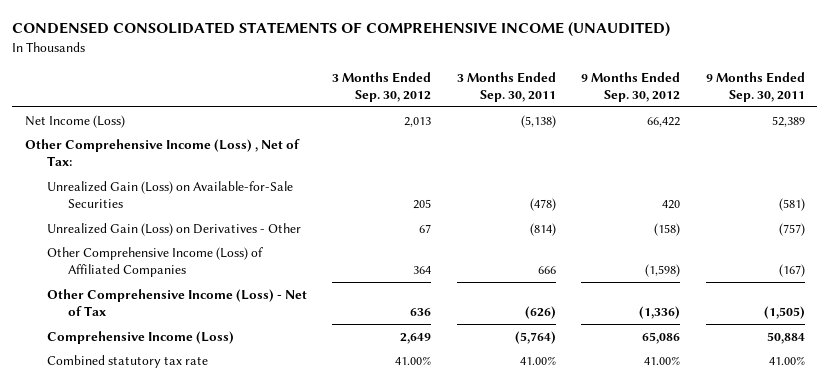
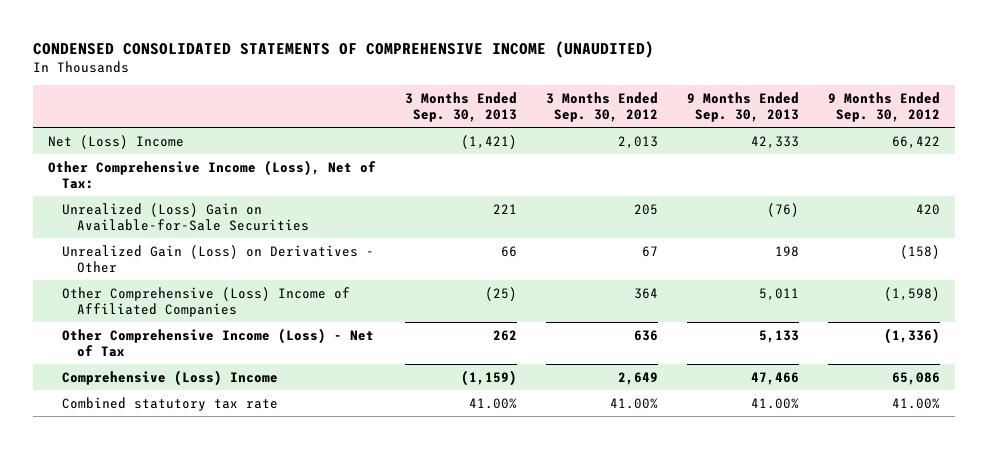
- | 3 Months Ended Sep. 30, 2012 | 3 Months Ended Sep. 30, 2011 | 9 Months Ended Sep. 30, 2012 | 9 Months Ended Sep. 30, 2011
+ | 3 Months Ended Sep. 30, 2013 | 3 Months Ended Sep. 30, 2012 | 9 Months Ended Sep. 30, 2013 | 9 Months Ended Sep. 30, 2012
- Net Income (Loss) | 2,013 | (5,138) | 66,422 | 52,389
- Other Comprehensive Income (Loss) , Net of Tax:
- Unrealized Gain (Loss) on Available-for-Sale Securities | 205 | (478) | 420 | (581)
+ Net (Loss) Income | (1,421) | 2,013 | 42,333 | 66,422
+ Other Comprehensive Income (Loss), Net of Tax:
+ Unrealized (Loss) Gain on Available-for-Sale Securities | 221 | 205 | (76) | 420
- Other Comprehensive Income (Loss) of Affiliated Companies | 364 | 666 | (1,598) | (167)
+ Other Comprehensive (Loss) Income of Affiliated Companies | (25) | 364 | 5,011 | (1,598)
- Comprehensive Income (Loss) | 2,649 | (5,764) | 65,086 | 50,884
+ Comprehensive (Loss) Income | (1,159) | 2,649 | 47,466 | 65,086

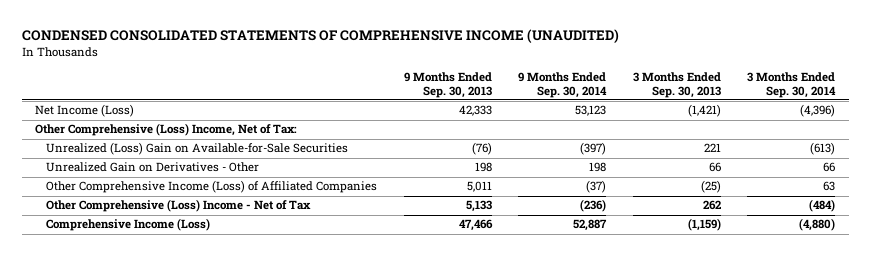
- | 3 Months Ended Sep. 30, 2013 | 3 Months Ended Sep. 30, 2012 | 9 Months Ended Sep. 30, 2013 | 9 Months Ended Sep. 30, 2012
+ | 9 Months Ended Sep. 30, 2013 | 9 Months Ended Sep. 30, 2014 | 3 Months Ended Sep. 30, 2013 | 3 Months Ended Sep. 30, 2014
- Net (Loss) Income | (1,421) | 2,013 | 42,333 | 66,422
- Other Comprehensive Income (Loss), Net of Tax:
+ Net Income (Loss) | 42,333 | 53,123 | (1,421) | (4,396)
+ Other Comprehensive (Loss) Income, Net of Tax:
- Unrealized Gain (Loss) on Derivatives - Other | 66 | 67 | 198 | (158)
- Other Comprehensive (Loss) Income of Affiliated Companies | (25) | 364 | 5,011 | (1,598)
- Other Comprehensive Income (Loss) - Net of Tax | 262 | 636 | 5,133 | (1,336)
- Comprehensive (Loss) Income | (1,159) | 2,649 | 47,466 | 65,086
- Combined statutory tax rate | 41.00% | 41.00% | 41.00% | 41.00%
+ Unrealized Gain on Derivatives - Other | 198 | 198 | 66 | 66
+ Other Comprehensive Income (Loss) of Affiliated Companies | 5,011 | (37) | (25) | 63
+ Other Comprehensive (Loss) Income - Net of Tax | 5,133 | (236) | 262 | (484)
+ Comprehensive Income (Loss) | 47,466 | 52,887 | (1,159) | (4,880)

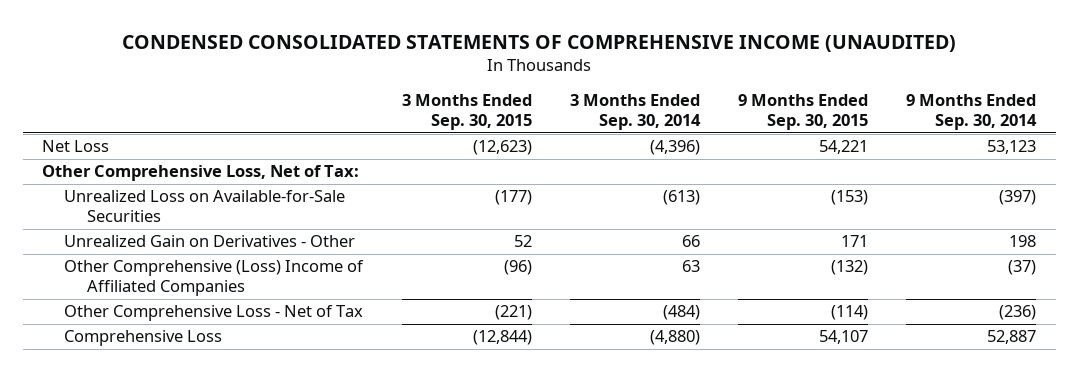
- | 9 Months Ended Sep. 30, 2013 | 9 Months Ended Sep. 30, 2014 | 3 Months Ended Sep. 30, 2013 | 3 Months Ended Sep. 30, 2014
+ | 3 Months Ended Sep. 30, 2015 | 3 Months Ended Sep. 30, 2014 | 9 Months Ended Sep. 30, 2015 | 9 Months Ended Sep. 30, 2014
- Net Income (Loss) | 42,333 | 53,123 | (1,421) | (4,396)
- Other Comprehensive (Loss) Income, Net of Tax:
- Unrealized (Loss) Gain on Available-for-Sale Securities | (76) | (397) | 221 | (613)
+ Net Loss | (12,623) | (4,396) | 54,221 | 53,123
+ Other Comprehensive Loss, Net of Tax:
+ Unrealized Loss on Available-for-Sale Securities | (177) | (613) | (153) | (397)
- Other Comprehensive Income (Loss) of Affiliated Companies | 5,011 | (37) | (25) | 63
- Other Comprehensive (Loss) Income - Net of Tax | 5,133 | (236) | 262 | (484)
- Comprehensive Income (Loss) | 47,466 | 52,887 | (1,159) | (4,880)
+ Other Comprehensive (Loss) Income of Affiliated Companies | (96) | 63 | (132) | (37)
+ Other Comprehensive Loss - Net of Tax | (221) | (484) | (114) | (236)
+ Comprehensive Loss | (12,844) | (4,880) | 54,107 | 52,887

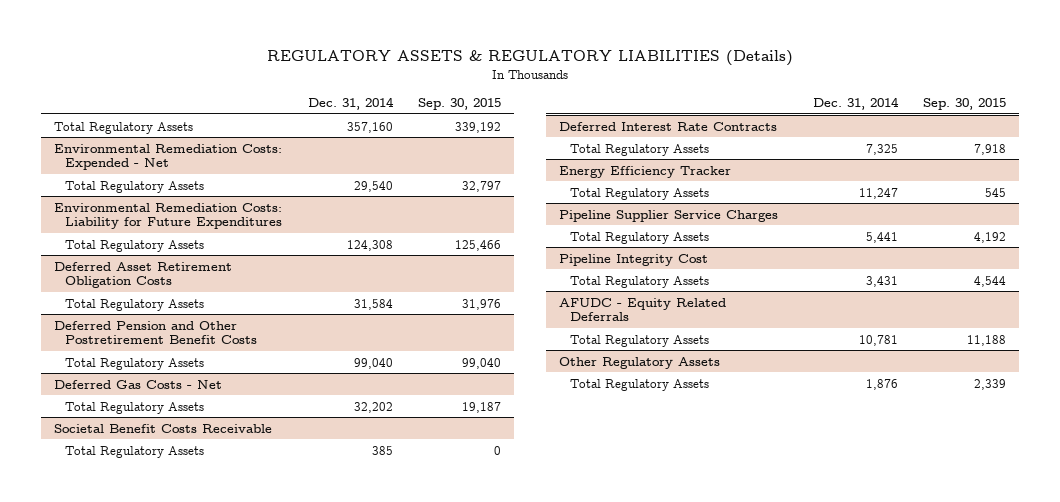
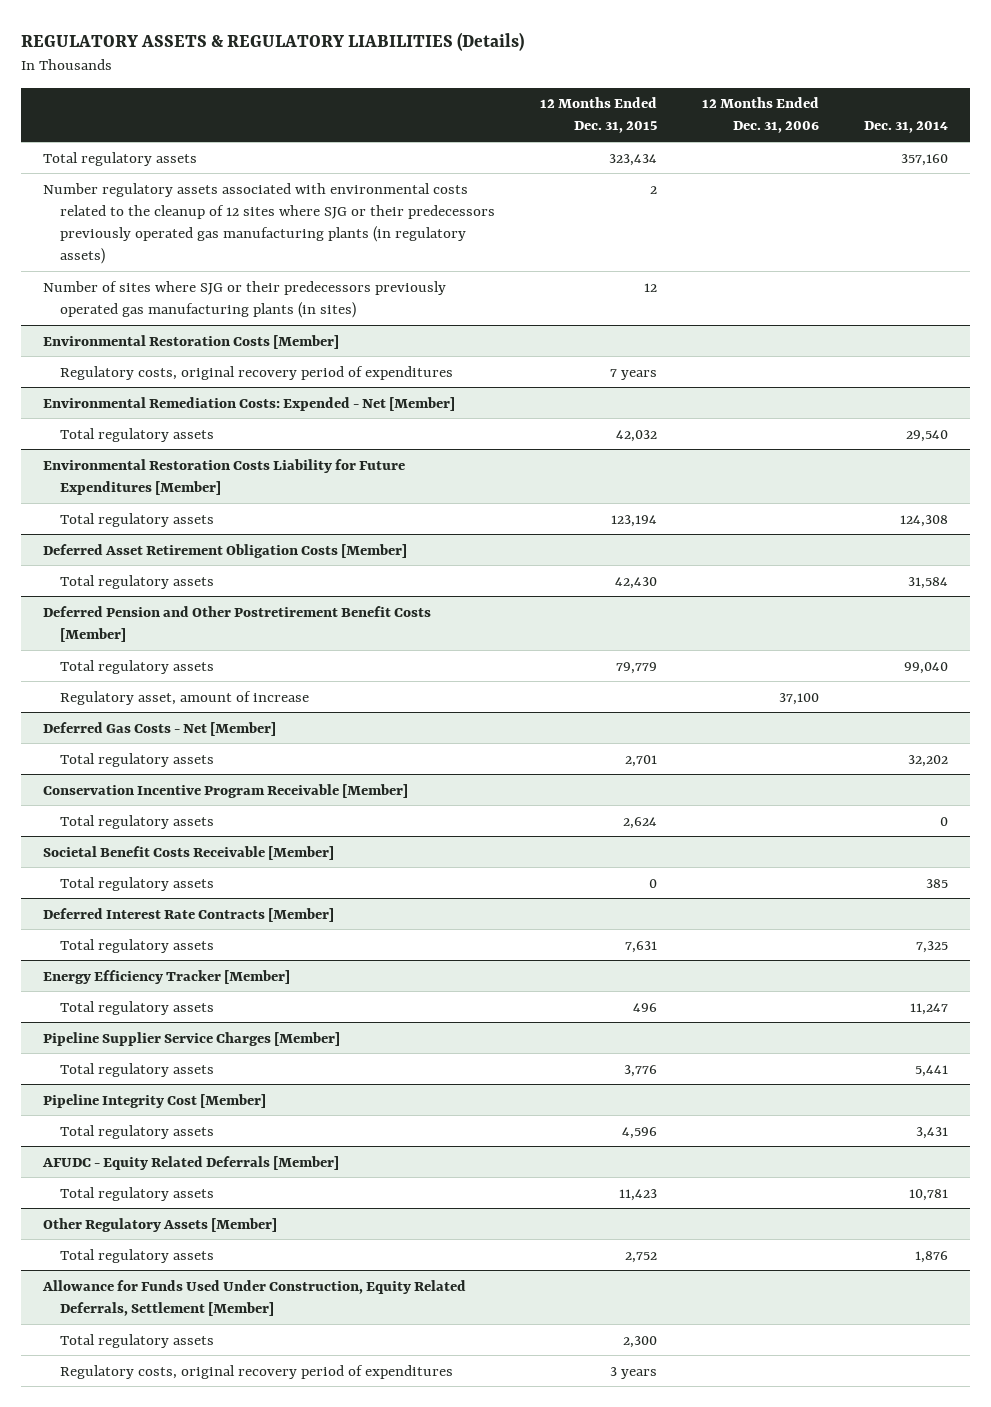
- | Dec. 31, 2014 | Sep. 30, 2015
+ | 12 Months Ended Dec. 31, 2015 | 12 Months Ended Dec. 31, 2006 | Dec. 31, 2014
- Total Regulatory Assets | 357,160 | 339,192
- Environmental Remediation Costs: Expended - Net
- Total Regulatory Assets | 29,540 | 32,797
- Environmental Remediation Costs: Liability for Future Expenditures
- Total Regulatory Assets | 124,308 | 125,466
- Deferred Asset Retirement Obligation Costs
- Total Regulatory Assets | 31,584 | 31,976
- Deferred Pension and Other Postretirement Benefit Costs
- Total Regulatory Assets | 99,040 | 99,040
- Deferred Gas Costs - Net
- Total Regulatory Assets | 32,202 | 19,187
- Societal Benefit Costs Receivable
- Total Regulatory Assets | 385 | 0
- Deferred Interest Rate Contracts
- Total Regulatory Assets | 7,325 | 7,918
- Energy Efficiency Tracker
- Total Regulatory Assets | 11,247 | 545
- Pipeline Supplier Service Charges
- Total Regulatory Assets | 5,441 | 4,192
- Pipeline Integrity Cost
- Total Regulatory Assets | 3,431 | 4,544
- AFUDC - Equity Related Deferrals
- Total Regulatory Assets | 10,781 | 11,188
- Other Regulatory Assets
- Total Regulatory Assets | 1,876 | 2,339
+ Total regulatory assets | 323,434 | | 357,160
+ Number regulatory assets associated with environmental costs related to the cleanup of 12 sites where SJG or their predecessors previously operated gas manufacturing plants (in regulatory assets) | 2 | |
+ Number of sites where SJG or their predecessors previously operated gas manufacturing plants (in sites) | 12 | |
+ Environmental Restoration Costs [Member]
+ Regulatory costs, original recovery period of expenditures | 7 years | |
+ Environmental Remediation Costs: Expended - Net [Member]
+ Total regulatory assets | 42,032 | | 29,540
+ Environmental Restoration Costs Liability for Future Expenditures [Member]
+ Total regulatory assets | 123,194 | | 124,308
+ Deferred Asset Retirement Obligation Costs [Member]
+ Total regulatory assets | 42,430 | | 31,584
+ Deferred Pension and Other Postretirement Benefit Costs [Member]
+ Total regulatory assets | 79,779 | | 99,040
+ Regulatory asset, amount of increase | | 37,100 |
+ Deferred Gas Costs - Net [Member]
+ Total regulatory assets | 2,701 | | 32,202
+ Conservation Incentive Program Receivable [Member]
+ Total regulatory assets | 2,624 | | 0
+ Societal Benefit Costs Receivable [Member]
+ Total regulatory assets | 0 | | 385
+ Deferred Interest Rate Contracts [Member]
+ Total regulatory assets | 7,631 | | 7,325
+ Energy Efficiency Tracker [Member]
+ Total regulatory assets | 496 | | 11,247
+ Pipeline Supplier Service Charges [Member]
+ Total regulatory assets | 3,776 | | 5,441
+ Pipeline Integrity Cost [Member]
+ Total regulatory assets | 4,596 | | 3,431
+ AFUDC - Equity Related Deferrals [Member]
+ Total regulatory assets | 11,423 | | 10,781
+ Other Regulatory Assets [Member]
+ Total regulatory assets | 2,752 | | 1,876
+ Allowance for Funds Used Under Construction, Equity Related Deferrals, Settlement [Member]
+ Total regulatory assets | 2,300 | |
+ Regulatory costs, original recovery period of expenditures | 3 years | |

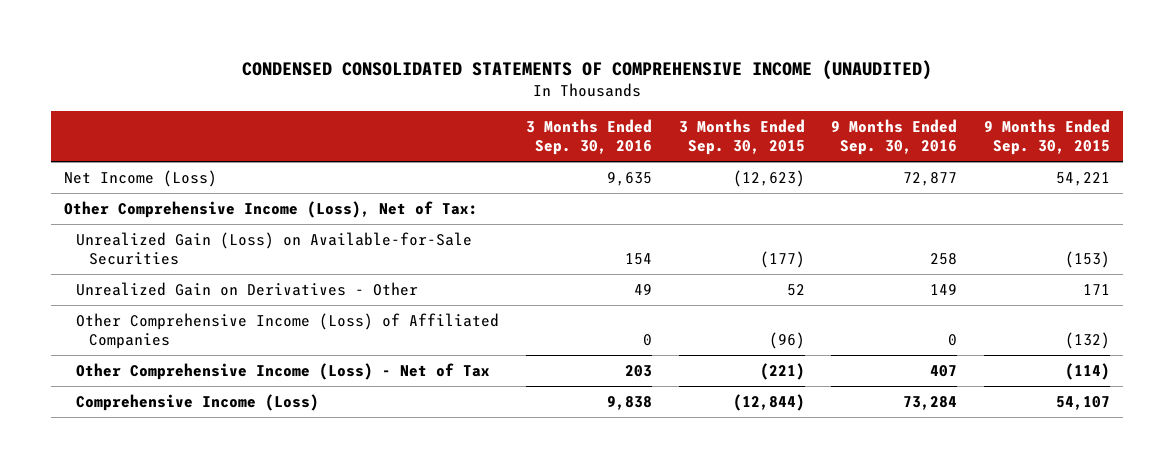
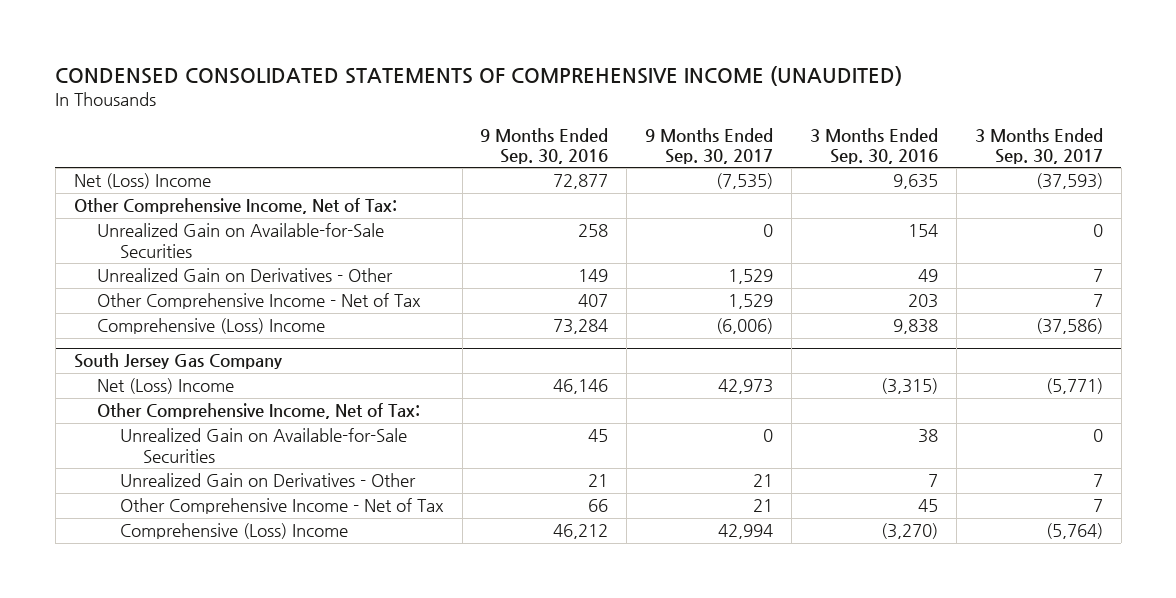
- | 3 Months Ended Sep. 30, 2016 | 3 Months Ended Sep. 30, 2015 | 9 Months Ended Sep. 30, 2016 | 9 Months Ended Sep. 30, 2015
+ | 9 Months Ended Sep. 30, 2016 | 9 Months Ended Sep. 30, 2017 | 3 Months Ended Sep. 30, 2016 | 3 Months Ended Sep. 30, 2017
- Net Income (Loss) | 9,635 | (12,623) | 72,877 | 54,221
- Other Comprehensive Income (Loss), Net of Tax:
- Unrealized Gain (Loss) on Available-for-Sale Securities | 154 | (177) | 258 | (153)
+ Net (Loss) Income | 72,877 | (7,535) | 9,635 | (37,593)
+ Other Comprehensive Income, Net of Tax:
+ Unrealized Gain on Available-for-Sale Securities | 258 | 0 | 154 | 0
- Other Comprehensive Income (Loss) of Affiliated Companies | 0 | (96) | 0 | (132)
- Other Comprehensive Income (Loss) - Net of Tax | 203 | (221) | 407 | (114)
- Comprehensive Income (Loss) | 9,838 | (12,844) | 73,284 | 54,107
+ Other Comprehensive Income - Net of Tax | 407 | 1,529 | 203 | 7
+ Comprehensive (Loss) Income | 73,284 | (6,006) | 9,838 | (37,586)
+ South Jersey Gas Company
+ Net (Loss) Income | 46,146 | 42,973 | (3,315) | (5,771)
+ Other Comprehensive Income, Net of Tax:
+ Unrealized Gain on Available-for-Sale Securities | 45 | 0 | 38 | 0
+ Unrealized Gain on Derivatives - Other | 21 | 21 | 7 | 7
+ Other Comprehensive Income - Net of Tax | 66 | 21 | 45 | 7
+ Comprehensive (Loss) Income | 46,212 | 42,994 | (3,270) | (5,764)

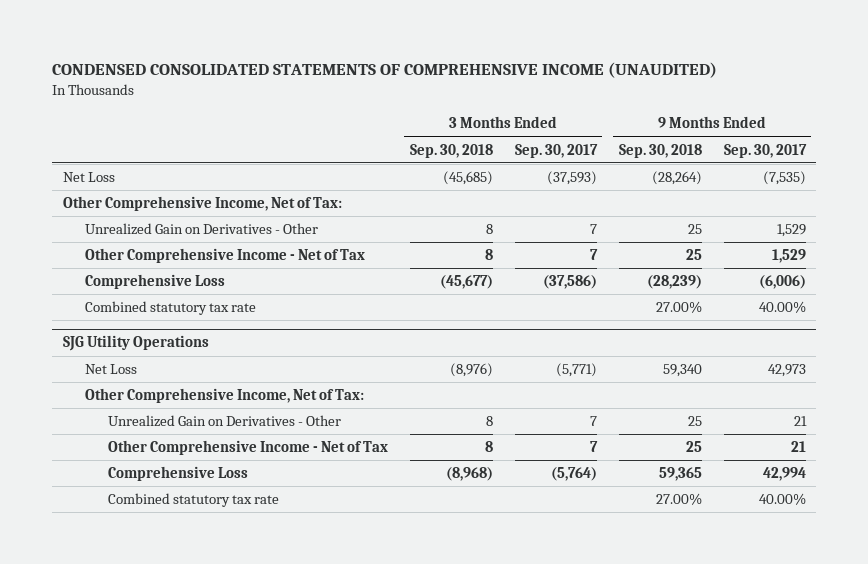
- | 9 Months Ended Sep. 30, 2016 | 9 Months Ended Sep. 30, 2017 | 3 Months Ended Sep. 30, 2016 | 3 Months Ended Sep. 30, 2017
+ | 3 Months Ended Sep. 30, 2018 | 3 Months Ended Sep. 30, 2017 | 9 Months Ended Sep. 30, 2018 | 9 Months Ended Sep. 30, 2017
- Net (Loss) Income | 72,877 | (7,535) | 9,635 | (37,593)
+ Net Loss | (45,685) | (37,593) | (28,264) | (7,535)
- Unrealized Gain on Available-for-Sale Securities | 258 | 0 | 154 | 0
- Comprehensive (Loss) Income | 73,284 | (6,006) | 9,838 | (37,586)
- South Jersey Gas Company
- Net (Loss) Income | 46,146 | 42,973 | (3,315) | (5,771)
+ Comprehensive Loss | (45,677) | (37,586) | (28,239) | (6,006)
+ Combined statutory tax rate | | | 27.00% | 40.00%
+ SJG Utility Operations
+ Net Loss | (8,976) | (5,771) | 59,340 | 42,973
- Unrealized Gain on Available-for-Sale Securities | 45 | 0 | 38 | 0
- Comprehensive (Loss) Income | 46,212 | 42,994 | (3,270) | (5,764)
+ Comprehensive Loss | (8,968) | (5,764) | 59,365 | 42,994
+ Combined statutory tax rate | | | 27.00% | 40.00%

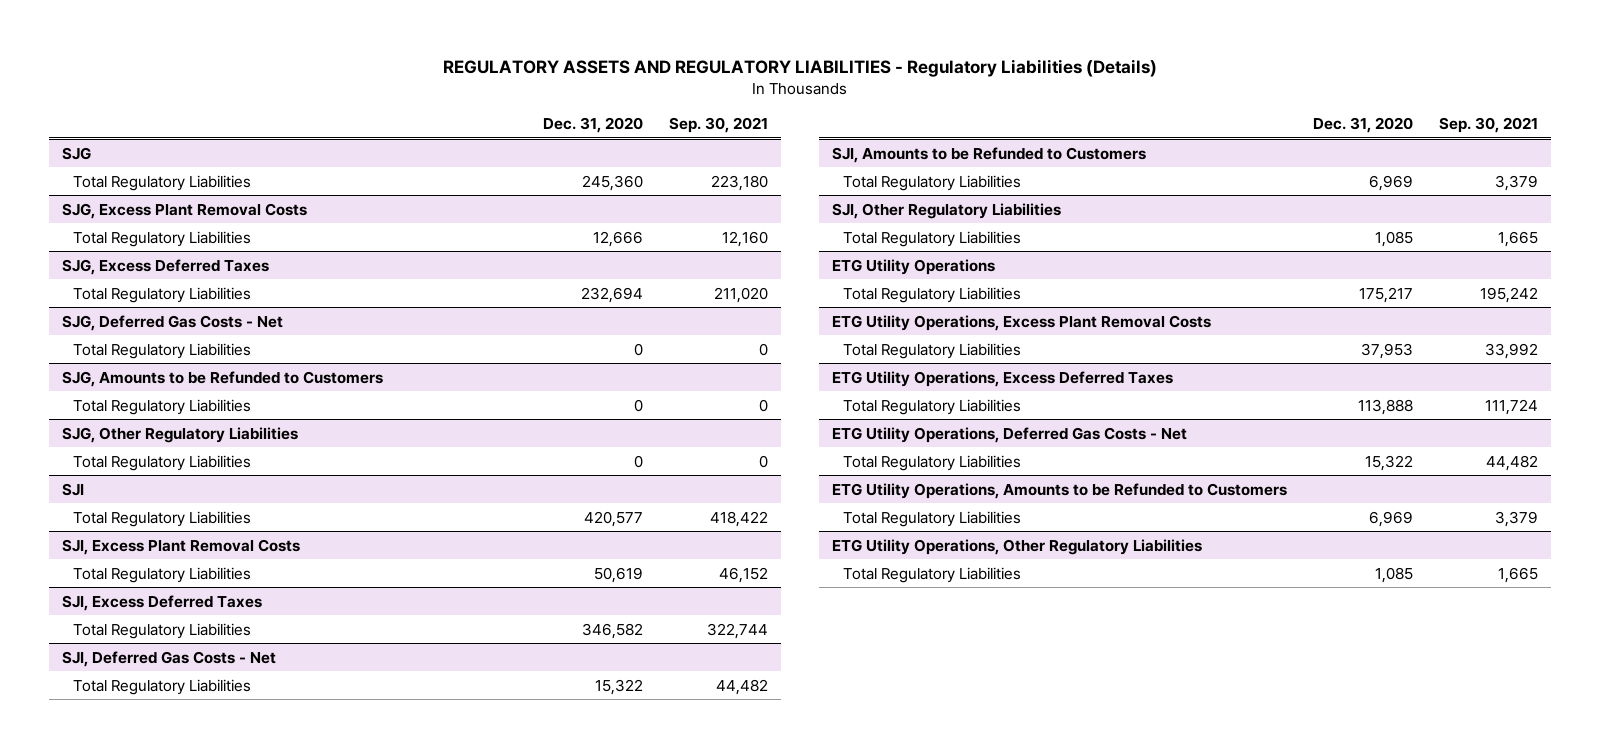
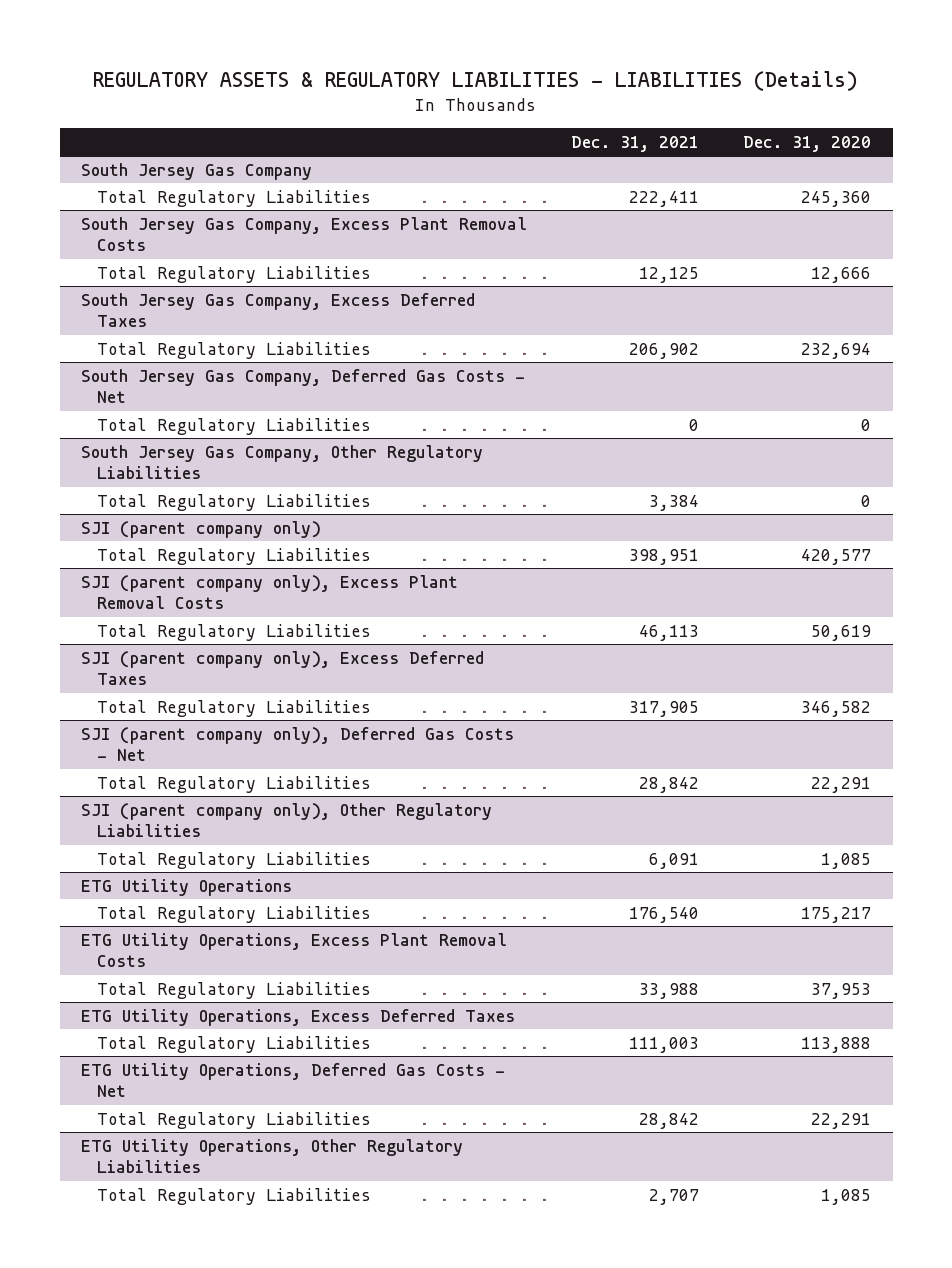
- REGULATORY ASSETS AND REGULATORY LIABILITIES - Regulatory Liabilities (Details)
+ REGULATORY ASSETS & REGULATORY LIABILITIES - LIABILITIES (Details)
- | Dec. 31, 2020 | Sep. 30, 2021
+ | Dec. 31, 2021 | Dec. 31, 2020
- SJG
+ South Jersey Gas Company
- SJG, Excess Plant Removal Costs
+ South Jersey Gas Company, Excess Plant Removal Costs
- SJG, Excess Deferred Taxes
+ South Jersey Gas Company, Excess Deferred Taxes
- SJG, Deferred Gas Costs - Net
- Total Regulatory Liabilities | 0 | 0
- SJG, Amounts to be Refunded to Customers
+ South Jersey Gas Company, Deferred Gas Costs - Net
- SJG, Other Regulatory Liabilities
+ South Jersey Gas Company, Other Regulatory Liabilities
- SJI
+ SJI (parent company only)
- SJI, Excess Plant Removal Costs
+ SJI (parent company only), Excess Plant Removal Costs
- SJI, Excess Deferred Taxes
+ SJI (parent company only), Excess Deferred Taxes
- SJI, Deferred Gas Costs - Net
- Total Regulatory Liabilities | 15,322 | 44,482
- SJI, Amounts to be Refunded to Customers
- Total Regulatory Liabilities | 6,969 | 3,379
- SJI, Other Regulatory Liabilities
+ SJI (parent company only), Deferred Gas Costs - Net
+ Total Regulatory Liabilities | 28,842 | 22,291
+ SJI (parent company only), Other Regulatory Liabilities
@ ETG Utility Operations, Deferred Gas Costs - Net
- Total Regulatory Liabilities | 15,322 | 44,482
- ETG Utility Operations, Amounts to be Refunded to Customers
- Total Regulatory Liabilities | 6,969 | 3,379
@ ETG Utility Operations, Deferred Gas Costs - Net
+ Total Regulatory Liabilities | 28,842 | 22,291

